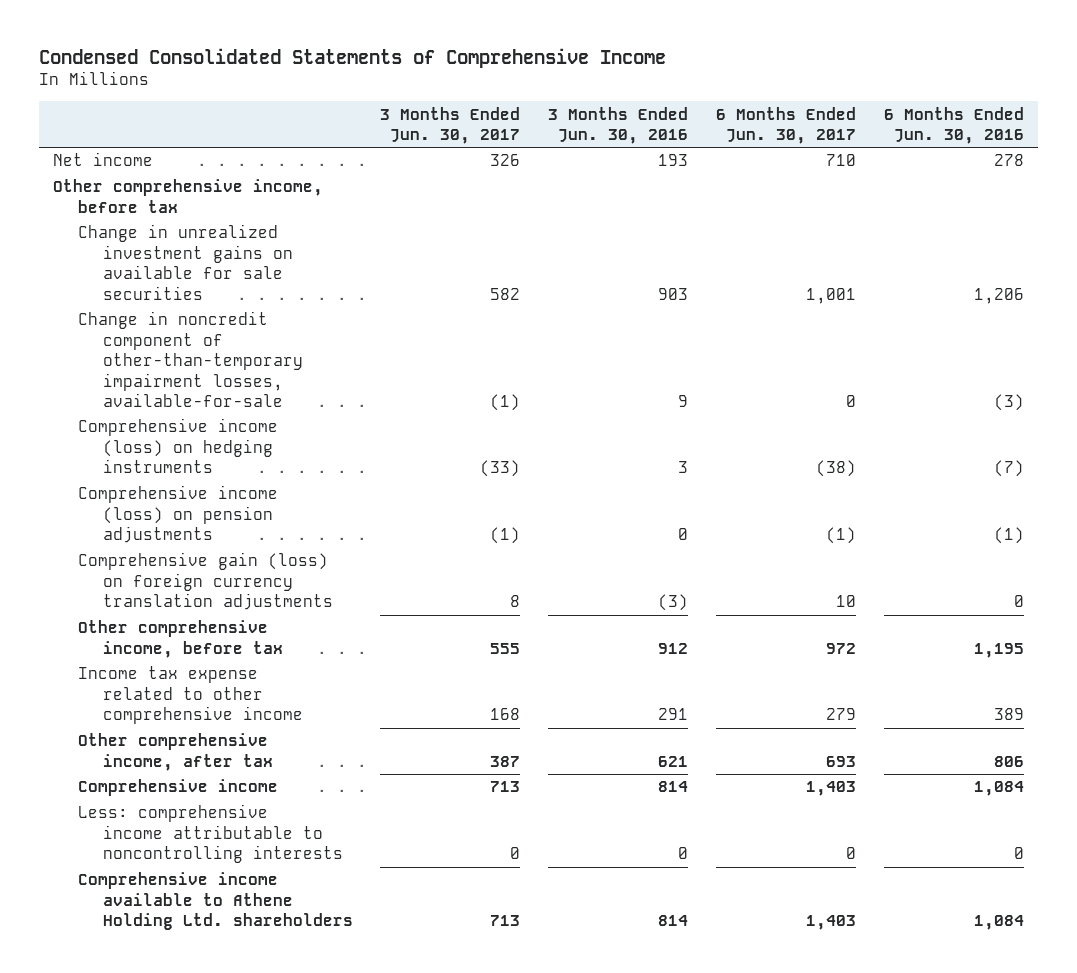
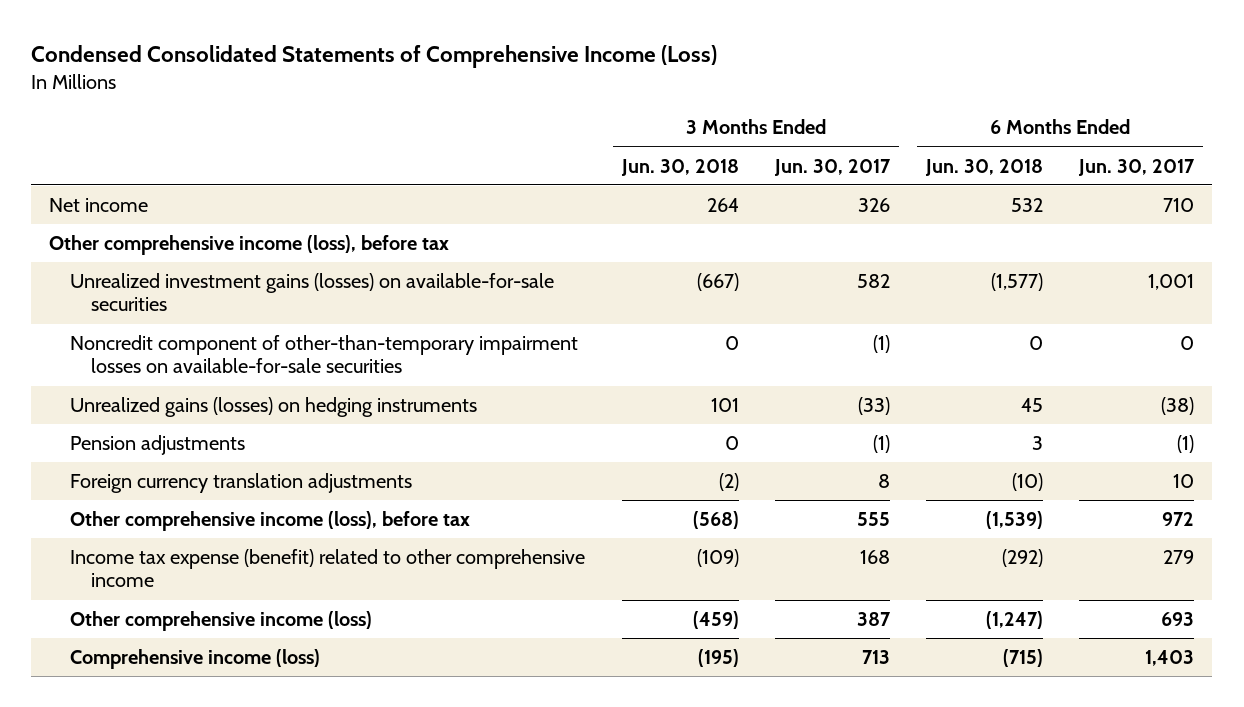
- Condensed Consolidated Statements of Comprehensive Income
+ Condensed Consolidated Statements of Comprehensive Income (Loss)
- | 3 Months Ended Jun. 30, 2017 | 3 Months Ended Jun. 30, 2016 | 6 Months Ended Jun. 30, 2017 | 6 Months Ended Jun. 30, 2016
+ | 3 Months Ended Jun. 30, 2018 | 3 Months Ended Jun. 30, 2017 | 6 Months Ended Jun. 30, 2018 | 6 Months Ended Jun. 30, 2017
- Other comprehensive income, before tax
- Change in unrealized investment gains on available for sale securities | 582 | 903 | 1,001 | 1,206
- Change in noncredit component of other-than-temporary impairment losses, available-for-sale | (1) | 9 | 0 | (3)
- Comprehensive income (loss) on hedging instruments | (33) | 3 | (38) | (7)
- Comprehensive income (loss) on pension adjustments | (1) | 0 | (1) | (1)
- Comprehensive gain (loss) on foreign currency translation adjustments | 8 | (3) | 10 | 0
- Other comprehensive income, before tax | 555 | 912 | 972 | 1,195
- Income tax expense related to other comprehensive income | 168 | 291 | 279 | 389
- Other comprehensive income, after tax | 387 | 621 | 693 | 806
- Comprehensive income | 713 | 814 | 1,403 | 1,084
- Less: comprehensive income attributable to noncontrolling interests | 0 | 0 | 0 | 0
- Comprehensive income available to Athene Holding Ltd. shareholders | 713 | 814 | 1,403 | 1,084
+ Other comprehensive income (loss), before tax
+ Unrealized investment gains (losses) on available-for-sale securities | (667) | 582 | (1,577) | 1,001
+ Noncredit component of other-than-temporary impairment losses on available-for-sale securities | 0 | (1) | 0 | 0
+ Unrealized gains (losses) on hedging instruments | 101 | (33) | 45 | (38)
+ Pension adjustments | 0 | (1) | 3 | (1)
+ Foreign currency translation adjustments | (2) | 8 | (10) | 10
+ Other comprehensive income (loss), before tax | (568) | 555 | (1,539) | 972
+ Income tax expense (benefit) related to other comprehensive income | (109) | 168 | (292) | 279
+ Other comprehensive income (loss) | (459) | 387 | (1,247) | 693
+ Comprehensive income (loss) | (195) | 713 | (715) | 1,403

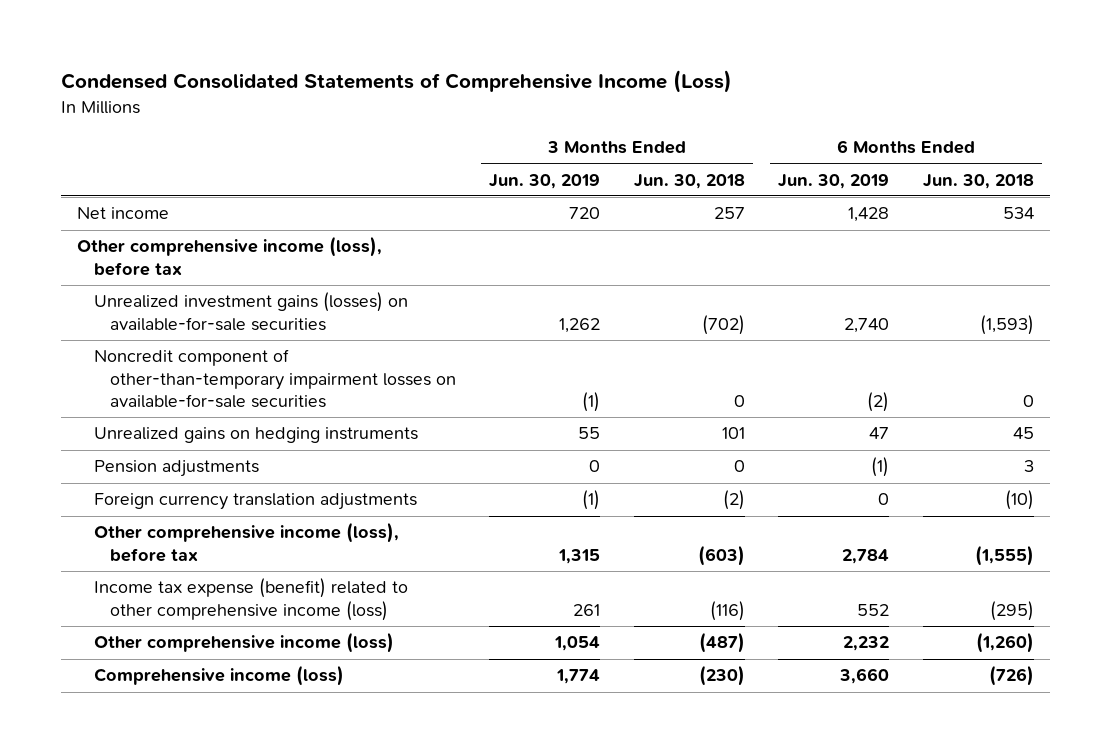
- | 3 Months Ended Jun. 30, 2018 | 3 Months Ended Jun. 30, 2017 | 6 Months Ended Jun. 30, 2018 | 6 Months Ended Jun. 30, 2017
+ | 3 Months Ended Jun. 30, 2019 | 3 Months Ended Jun. 30, 2018 | 6 Months Ended Jun. 30, 2019 | 6 Months Ended Jun. 30, 2018
- Net income | 264 | 326 | 532 | 710
+ Net income | 720 | 257 | 1,428 | 534
- Unrealized investment gains (losses) on available-for-sale securities | (667) | 582 | (1,577) | 1,001
+ Unrealized investment gains (losses) on available-for-sale securities | 1,262 | (702) | 2,740 | (1,593)
- Unrealized gains (losses) on hedging instruments | 101 | (33) | 45 | (38)
+ Unrealized gains on hedging instruments | 55 | 101 | 47 | 45
- Other comprehensive income (loss), before tax | (568) | 555 | (1,539) | 972
- Income tax expense (benefit) related to other comprehensive income | (109) | 168 | (292) | 279
- Other comprehensive income (loss) | (459) | 387 | (1,247) | 693
- Comprehensive income (loss) | (195) | 713 | (715) | 1,403
+ Other comprehensive income (loss), before tax | 1,315 | (603) | 2,784 | (1,555)
+ Income tax expense (benefit) related to other comprehensive income (loss) | 261 | (116) | 552 | (295)
+ Other comprehensive income (loss) | 1,054 | (487) | 2,232 | (1,260)
+ Comprehensive income (loss) | 1,774 | (230) | 3,660 | (726)

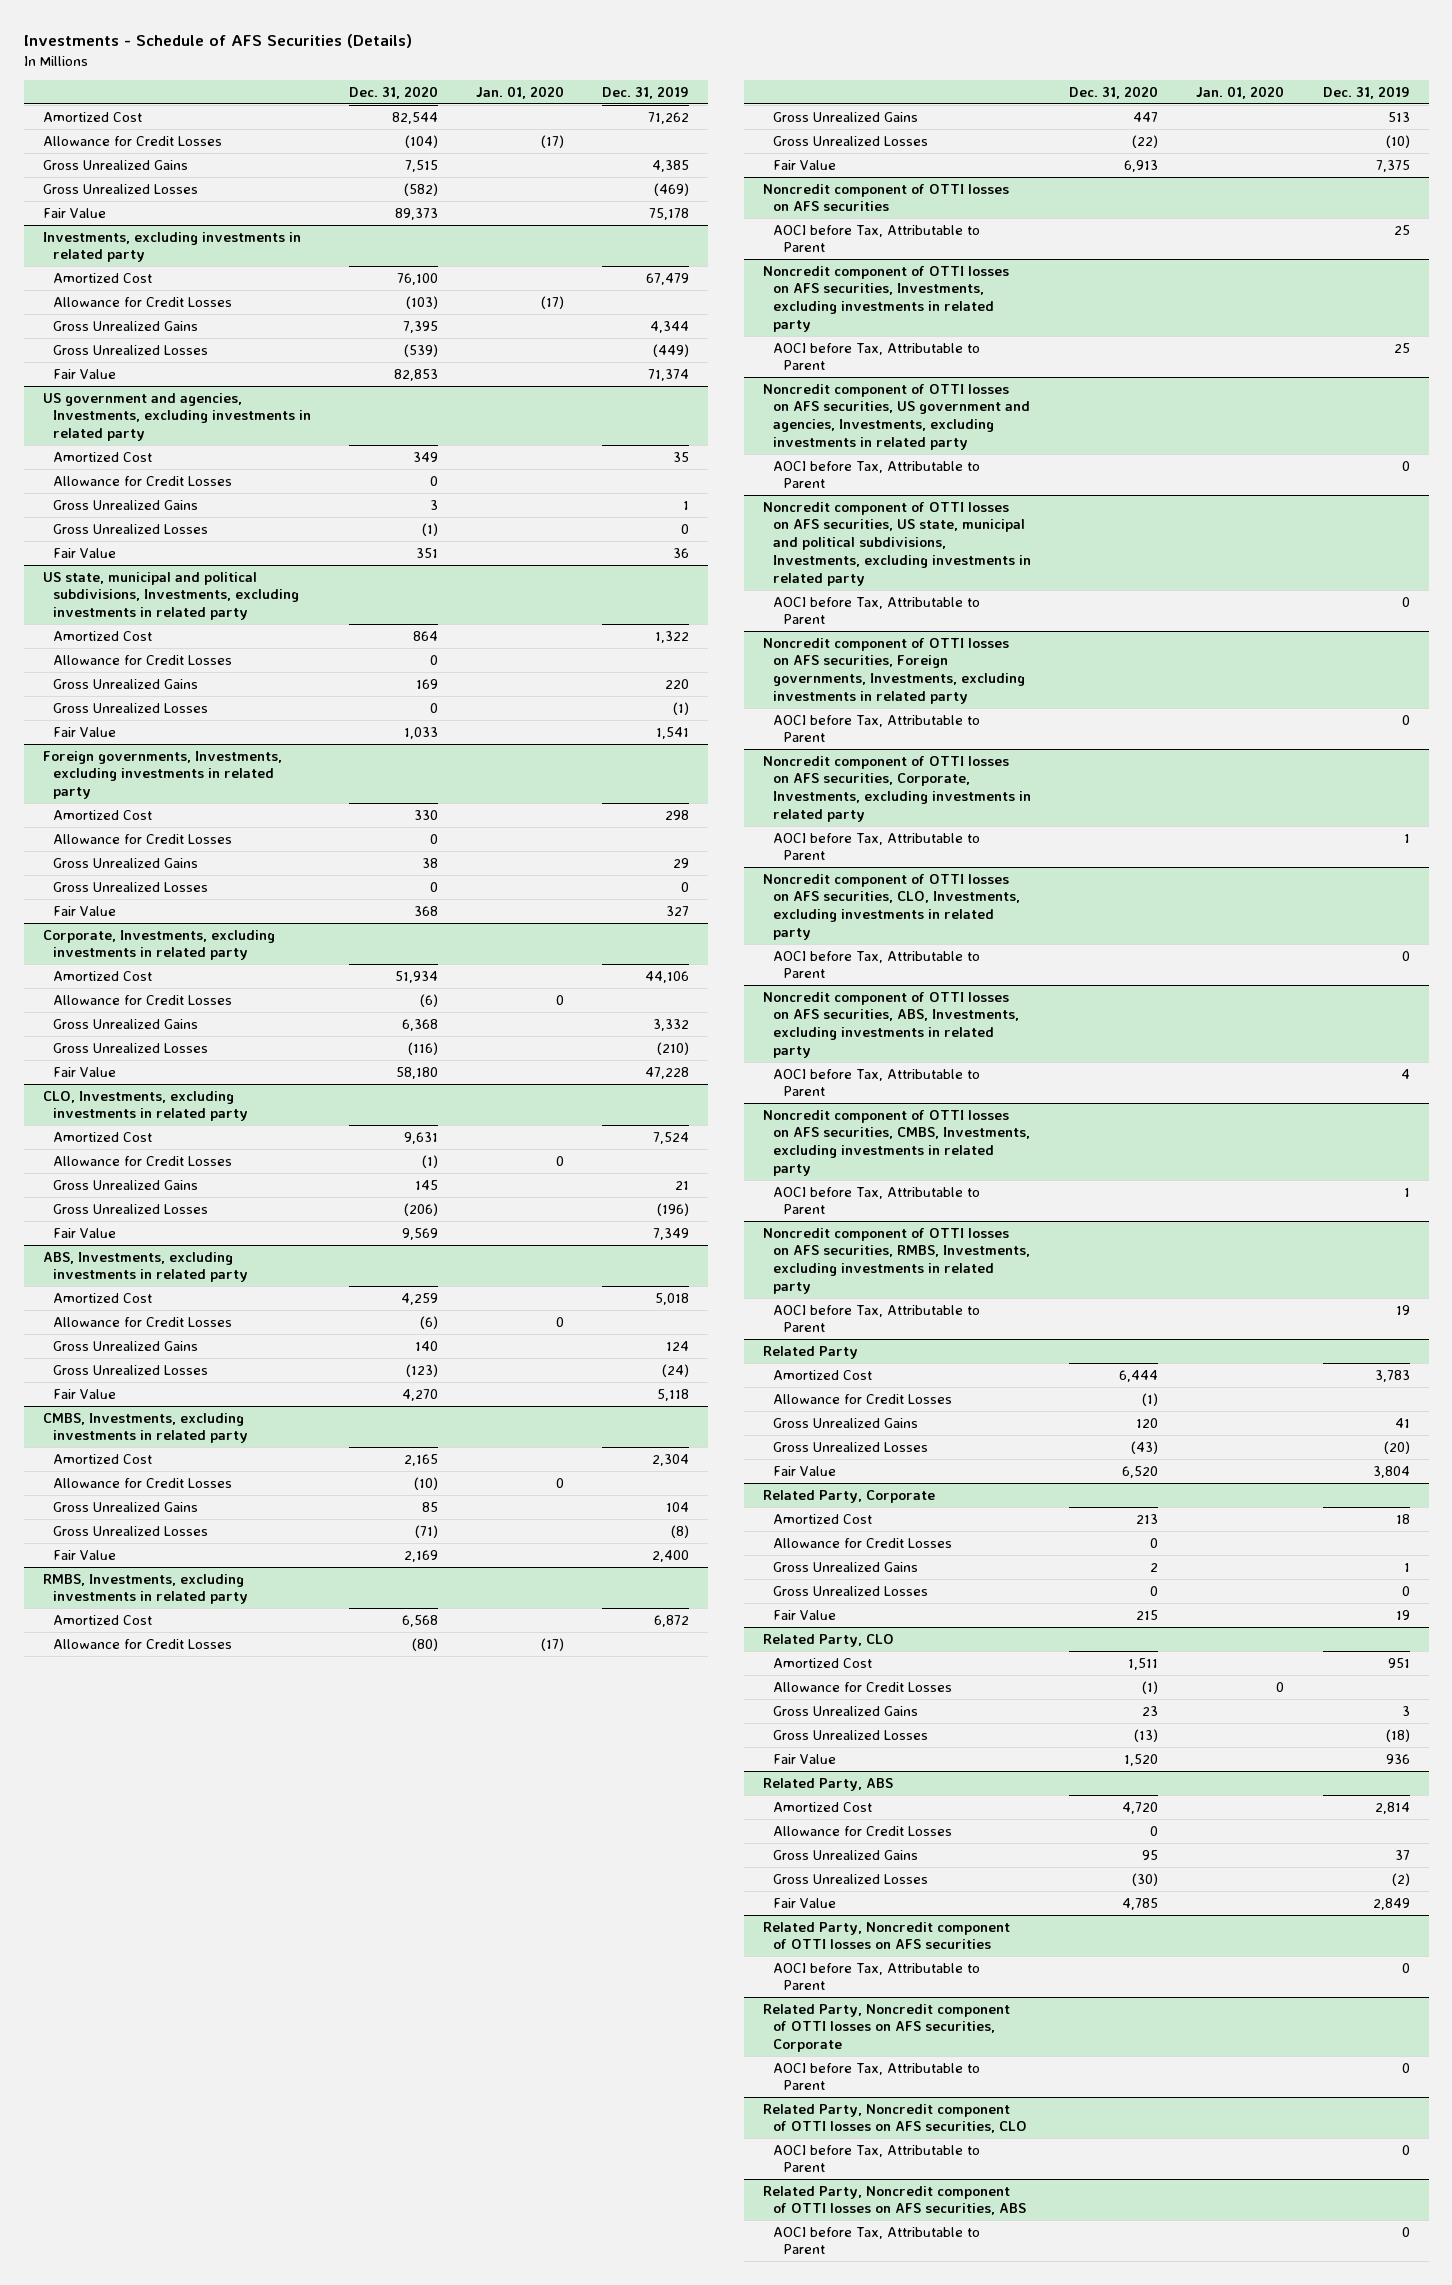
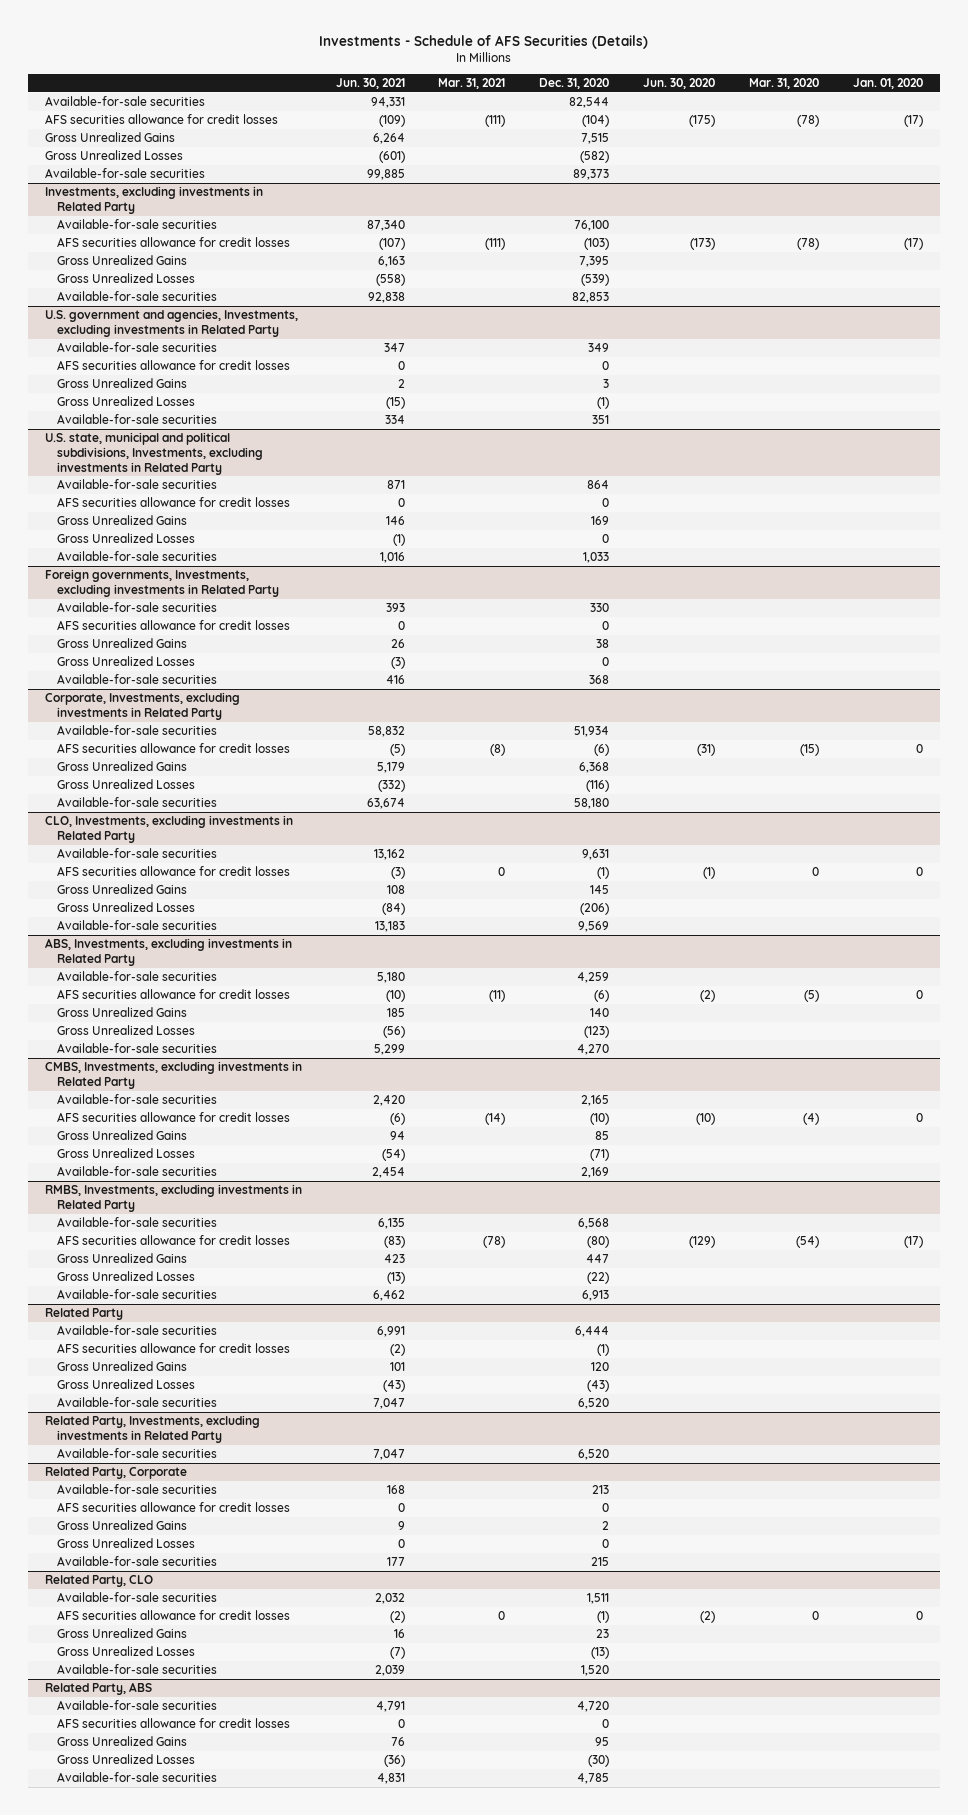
- | Dec. 31, 2020 | Jan. 01, 2020 | Dec. 31, 2019
+ | Jun. 30, 2021 | Mar. 31, 2021 | Dec. 31, 2020 | Jun. 30, 2020 | Mar. 31, 2020 | Jan. 01, 2020
- Amortized Cost | 82,544 | | 71,262
- Allowance for Credit Losses | (104) | (17) |
+ Available-for-sale securities | 94,331 | | 82,544 | | |
+ AFS securities allowance for credit losses | (109) | (111) | (104) | (175) | (78) | (17)
- Fair Value | 89,373 | | 75,178
- Investments, excluding investments in related party
- Amortized Cost | 76,100 | | 67,479
- Allowance for Credit Losses | (103) | (17) |
+ Available-for-sale securities | 99,885 | | 89,373 | | |
+ Investments, excluding investments in Related Party
+ Available-for-sale securities | 87,340 | | 76,100 | | |
+ AFS securities allowance for credit losses | (107) | (111) | (103) | (173) | (78) | (17)
- Fair Value | 82,853 | | 71,374
- US government and agencies, Investments, excluding investments in related party
- Amortized Cost | 349 | | 35
- Allowance for Credit Losses | 0 | |
+ Available-for-sale securities | 92,838 | | 82,853 | | |
+ U.S. government and agencies, Investments, excluding investments in Related Party
+ Available-for-sale securities | 347 | | 349 | | |
+ AFS securities allowance for credit losses | 0 | | 0 | | |
- Fair Value | 351 | | 36
- US state, municipal and political subdivisions, Investments, excluding investments in related party
- Amortized Cost | 864 | | 1,322
- Allowance for Credit Losses | 0 | |
+ Available-for-sale securities | 334 | | 351 | | |
+ U.S. state, municipal and political subdivisions, Investments, excluding investments in Related Party
+ Available-for-sale securities | 871 | | 864 | | |
+ AFS securities allowance for credit losses | 0 | | 0 | | |
- Fair Value | 1,033 | | 1,541
- Foreign governments, Investments, excluding investments in related party
- Amortized Cost | 330 | | 298
- Allowance for Credit Losses | 0 | |
+ Available-for-sale securities | 1,016 | | 1,033 | | |
+ Foreign governments, Investments, excluding investments in Related Party
+ Available-for-sale securities | 393 | | 330 | | |
+ AFS securities allowance for credit losses | 0 | | 0 | | |
- Fair Value | 368 | | 327
- Corporate, Investments, excluding investments in related party
- Amortized Cost | 51,934 | | 44,106
- Allowance for Credit Losses | (6) | 0 |
+ Available-for-sale securities | 416 | | 368 | | |
+ Corporate, Investments, excluding investments in Related Party
+ Available-for-sale securities | 58,832 | | 51,934 | | |
+ AFS securities allowance for credit losses | (5) | (8) | (6) | (31) | (15) | 0
- Fair Value | 58,180 | | 47,228
- CLO, Investments, excluding investments in related party
- Amortized Cost | 9,631 | | 7,524
- Allowance for Credit Losses | (1) | 0 |
+ Available-for-sale securities | 63,674 | | 58,180 | | |
+ CLO, Investments, excluding investments in Related Party
+ Available-for-sale securities | 13,162 | | 9,631 | | |
+ AFS securities allowance for credit losses | (3) | 0 | (1) | (1) | 0 | 0
- Fair Value | 9,569 | | 7,349
- ABS, Investments, excluding investments in related party
- Amortized Cost | 4,259 | | 5,018
- Allowance for Credit Losses | (6) | 0 |
+ Available-for-sale securities | 13,183 | | 9,569 | | |
+ ABS, Investments, excluding investments in Related Party
+ Available-for-sale securities | 5,180 | | 4,259 | | |
+ AFS securities allowance for credit losses | (10) | (11) | (6) | (2) | (5) | 0
- Fair Value | 4,270 | | 5,118
- CMBS, Investments, excluding investments in related party
- Amortized Cost | 2,165 | | 2,304
- Allowance for Credit Losses | (10) | 0 |
+ Available-for-sale securities | 5,299 | | 4,270 | | |
+ CMBS, Investments, excluding investments in Related Party
+ Available-for-sale securities | 2,420 | | 2,165 | | |
+ AFS securities allowance for credit losses | (6) | (14) | (10) | (10) | (4) | 0
- Fair Value | 2,169 | | 2,400
- RMBS, Investments, excluding investments in related party
- Amortized Cost | 6,568 | | 6,872
- Allowance for Credit Losses | (80) | (17) |
+ Available-for-sale securities | 2,454 | | 2,169 | | |
+ RMBS, Investments, excluding investments in Related Party
+ Available-for-sale securities | 6,135 | | 6,568 | | |
+ AFS securities allowance for credit losses | (83) | (78) | (80) | (129) | (54) | (17)
- Fair Value | 6,913 | | 7,375
- Noncredit component of OTTI losses on AFS securities
- AOCI before Tax, Attributable to Parent | | | 25
- Noncredit component of OTTI losses on AFS securities, Investments, excluding investments in related party
- AOCI before Tax, Attributable to Parent | | | 25
- Noncredit component of OTTI losses on AFS securities, US government and agencies, Investments, excluding investments in related party
- AOCI before Tax, Attributable to Parent | | | 0
- Noncredit component of OTTI losses on AFS securities, US state, municipal and political subdivisions, Investments, excluding investments in related party
- AOCI before Tax, Attributable to Parent | | | 0
- Noncredit component of OTTI losses on AFS securities, Foreign governments, Investments, excluding investments in related party
- AOCI before Tax, Attributable to Parent | | | 0
- Noncredit component of OTTI losses on AFS securities, Corporate, Investments, excluding investments in related party
- AOCI before Tax, Attributable to Parent | | | 1
- Noncredit component of OTTI losses on AFS securities, CLO, Investments, excluding investments in related party
- AOCI before Tax, Attributable to Parent | | | 0
- Noncredit component of OTTI losses on AFS securities, ABS, Investments, excluding investments in related party
- AOCI before Tax, Attributable to Parent | | | 4
- Noncredit component of OTTI losses on AFS securities, CMBS, Investments, excluding investments in related party
- AOCI before Tax, Attributable to Parent | | | 1
- Noncredit component of OTTI losses on AFS securities, RMBS, Investments, excluding investments in related party
- AOCI before Tax, Attributable to Parent | | | 19
+ Available-for-sale securities | 6,462 | | 6,913 | | |
@ Related Party
- Amortized Cost | 6,444 | | 3,783
- Allowance for Credit Losses | (1) | |
+ Available-for-sale securities | 6,991 | | 6,444 | | |
+ AFS securities allowance for credit losses | (2) | | (1) | | |
- Fair Value | 6,520 | | 3,804
+ Available-for-sale securities | 7,047 | | 6,520 | | |
+ Related Party, Investments, excluding investments in Related Party
+ Available-for-sale securities | 7,047 | | 6,520 | | |
@ Related Party, Corporate
- Amortized Cost | 213 | | 18
- Allowance for Credit Losses | 0 | |
+ Available-for-sale securities | 168 | | 213 | | |
+ AFS securities allowance for credit losses | 0 | | 0 | | |
- Fair Value | 215 | | 19
+ Available-for-sale securities | 177 | | 215 | | |
@ Related Party, CLO
- Amortized Cost | 1,511 | | 951
- Allowance for Credit Losses | (1) | 0 |
+ Available-for-sale securities | 2,032 | | 1,511 | | |
+ AFS securities allowance for credit losses | (2) | 0 | (1) | (2) | 0 | 0
- Fair Value | 1,520 | | 936
+ Available-for-sale securities | 2,039 | | 1,520 | | |
@ Related Party, ABS
- Amortized Cost | 4,720 | | 2,814
- Allowance for Credit Losses | 0 | |
+ Available-for-sale securities | 4,791 | | 4,720 | | |
+ AFS securities allowance for credit losses | 0 | | 0 | | |
- Fair Value | 4,785 | | 2,849
- Related Party, Noncredit component of OTTI losses on AFS securities
- AOCI before Tax, Attributable to Parent | | | 0
- Related Party, Noncredit component of OTTI losses on AFS securities, Corporate
- AOCI before Tax, Attributable to Parent | | | 0
- Related Party, Noncredit component of OTTI losses on AFS securities, CLO
- AOCI before Tax, Attributable to Parent | | | 0
- Related Party, Noncredit component of OTTI losses on AFS securities, ABS
- AOCI before Tax, Attributable to Parent | | | 0
@ Related Party, ABS
+ Available-for-sale securities | 4,831 | | 4,785 | | |

